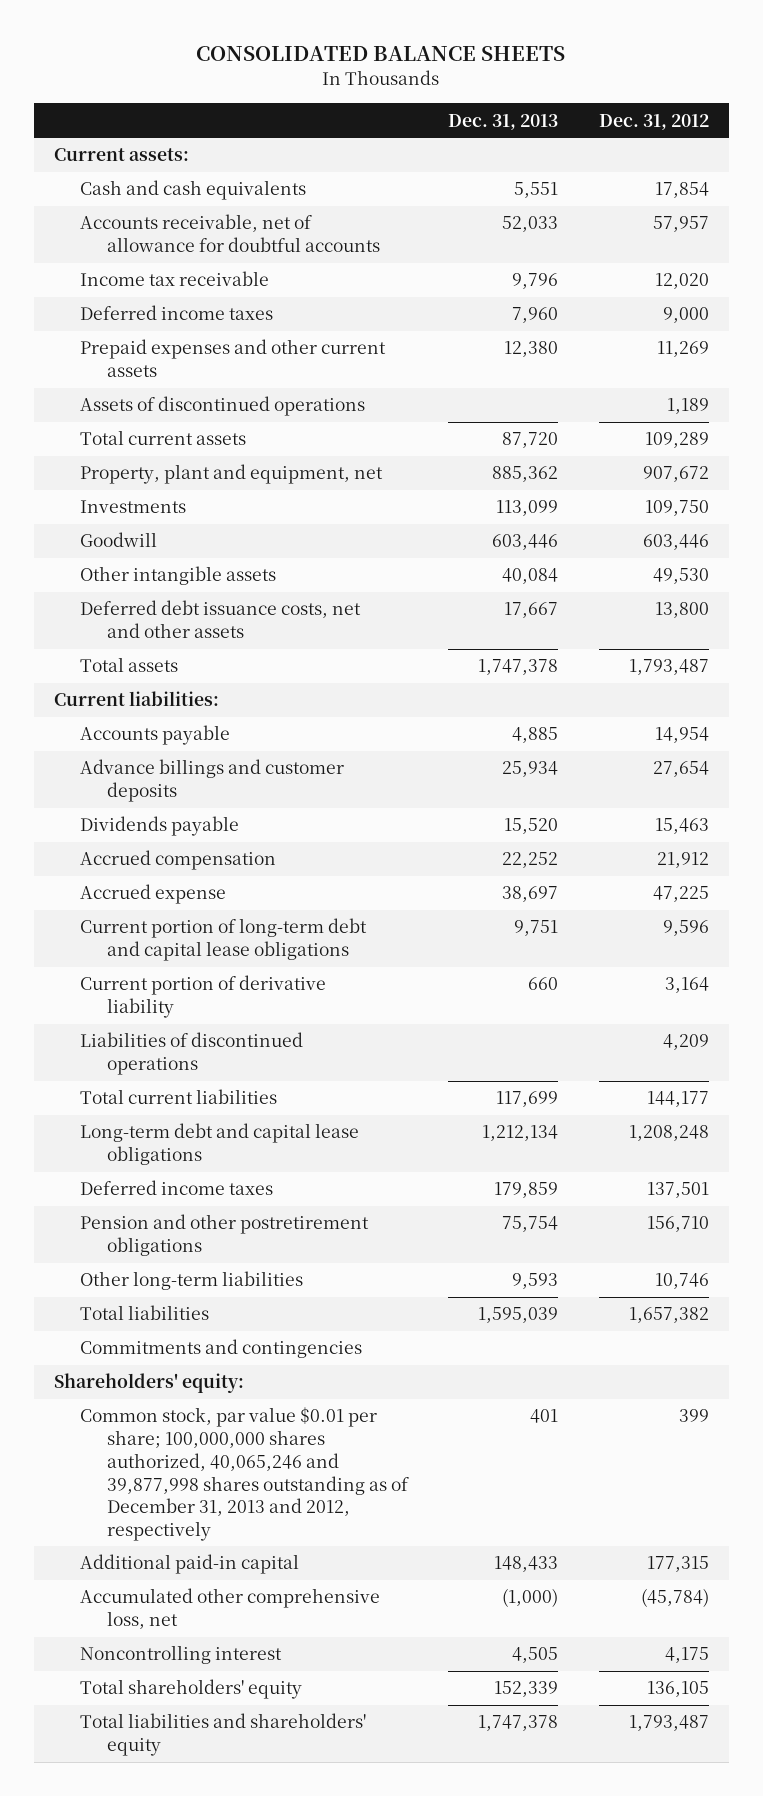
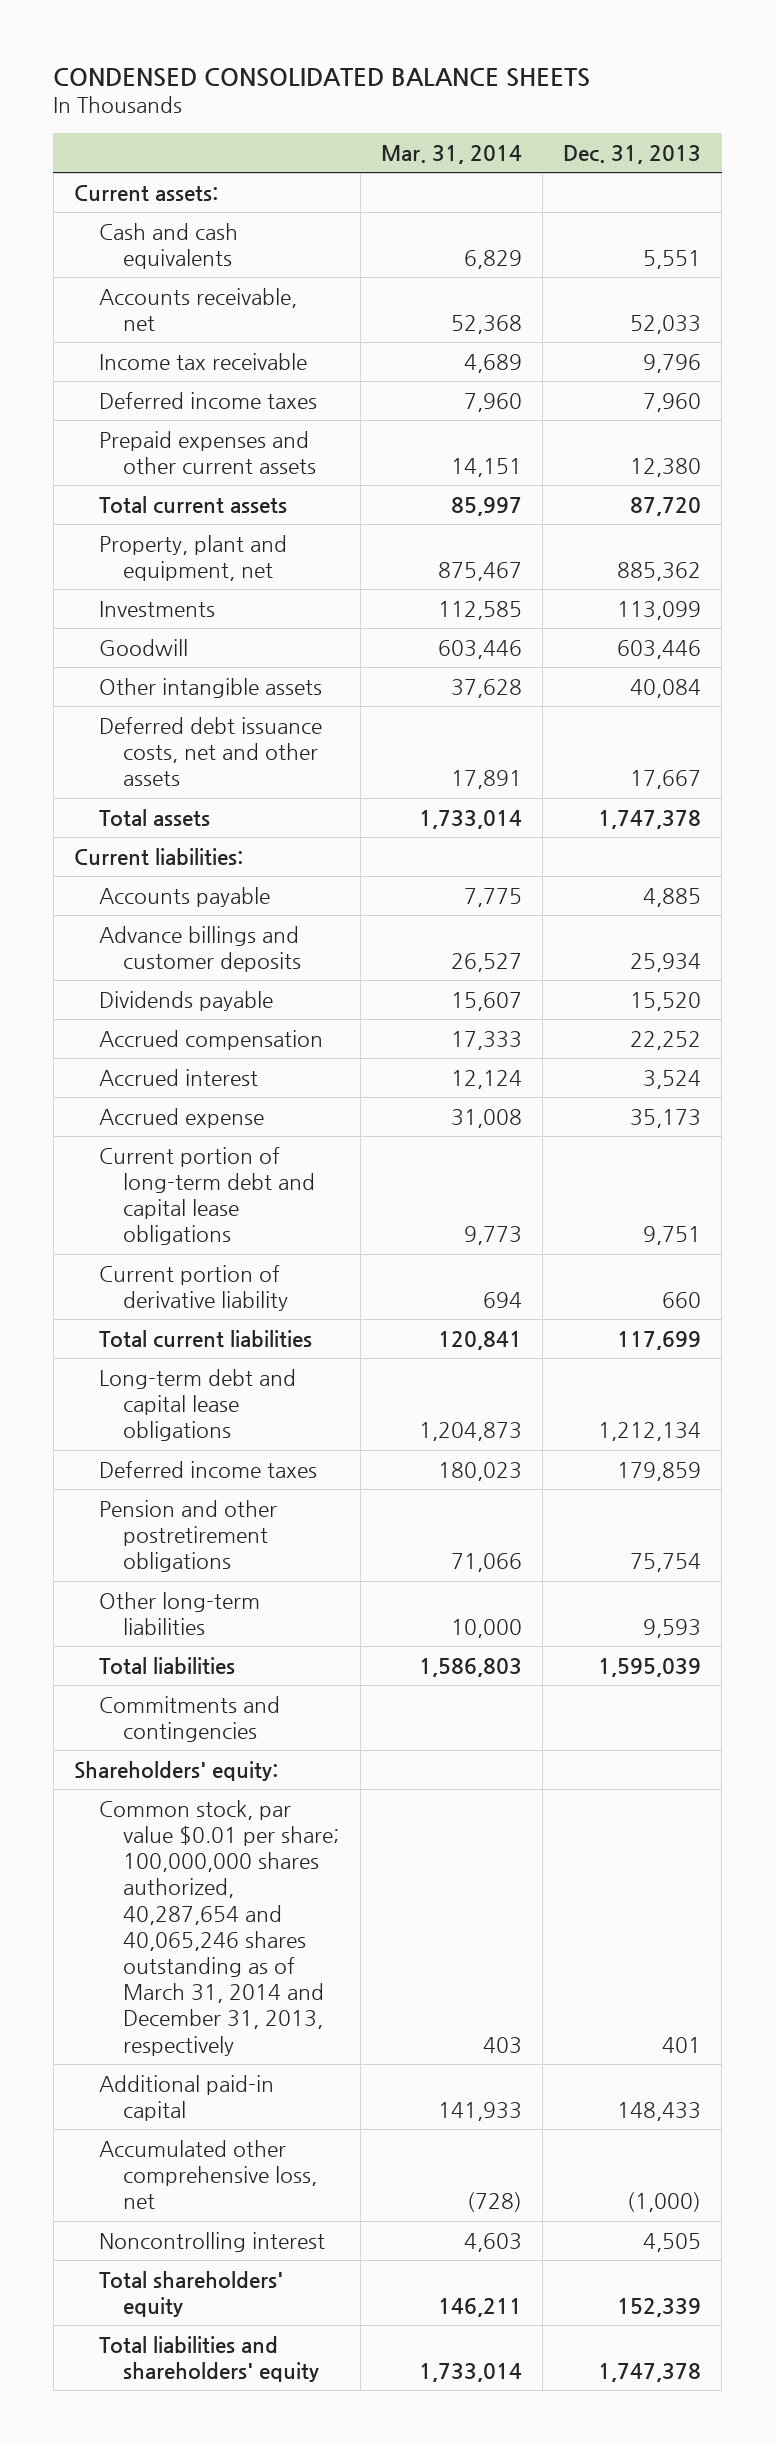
- CONSOLIDATED BALANCE SHEETS
+ CONDENSED CONSOLIDATED BALANCE SHEETS
- | Dec. 31, 2013 | Dec. 31, 2012
+ | Mar. 31, 2014 | Dec. 31, 2013
- Accounts receivable, net of allowance for doubtful accounts | 52,033 | 57,957
+ Accounts receivable, net | 52,368 | 52,033
- Assets of discontinued operations | | 1,189
- Accrued expense | 38,697 | 47,225
+ Accrued interest | 12,124 | 3,524
+ Accrued expense | 31,008 | 35,173
- Liabilities of discontinued operations | | 4,209
- Common stock, par value $0.01 per share; 100,000,000 shares authorized, 40,065,246 and 39,877,998 shares outstanding as of December 31, 2013 and 2012, respectively | 401 | 399
+ Common stock, par value $0.01 per share; 100,000,000 shares authorized, 40,287,654 and 40,065,246 shares outstanding as of March 31, 2014 and December 31, 2013, respectively | 403 | 401

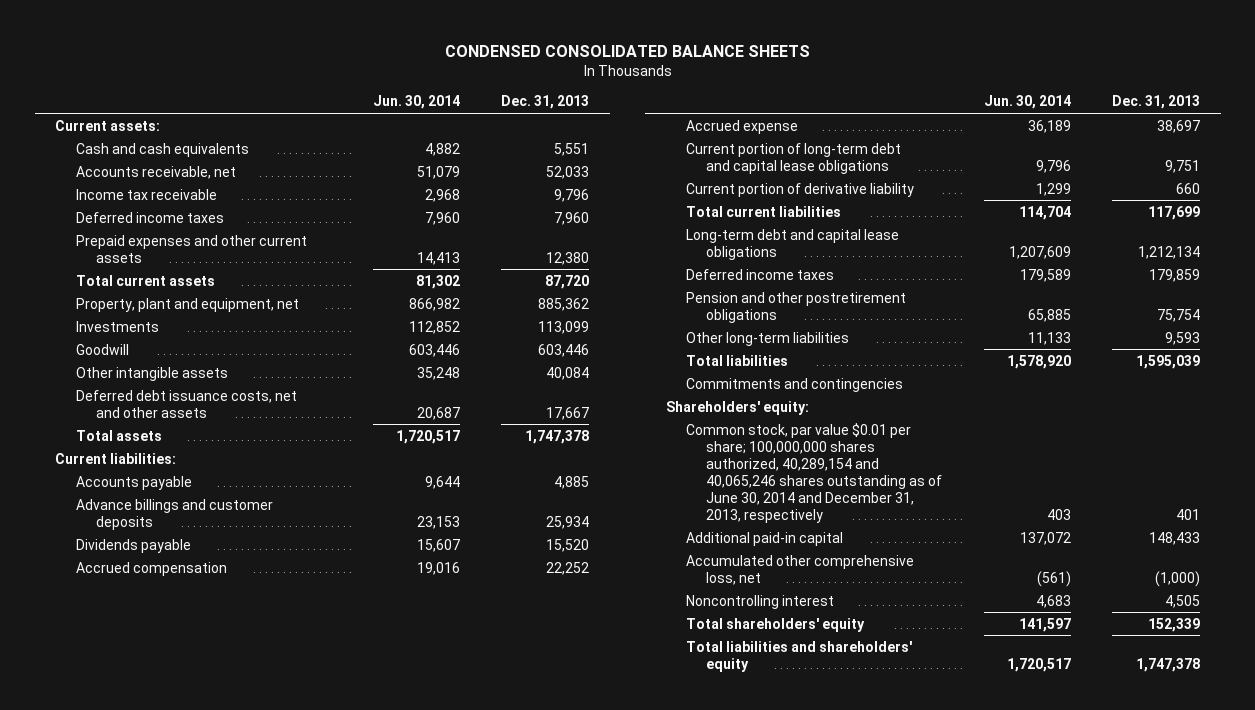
- | Mar. 31, 2014 | Dec. 31, 2013
+ | Jun. 30, 2014 | Dec. 31, 2013
- Accrued interest | 12,124 | 3,524
- Accrued expense | 31,008 | 35,173
+ Accrued expense | 36,189 | 38,697
- Common stock, par value $0.01 per share; 100,000,000 shares authorized, 40,287,654 and 40,065,246 shares outstanding as of March 31, 2014 and December 31, 2013, respectively | 403 | 401
+ Common stock, par value $0.01 per share; 100,000,000 shares authorized, 40,289,154 and 40,065,246 shares outstanding as of June 30, 2014 and December 31, 2013, respectively | 403 | 401

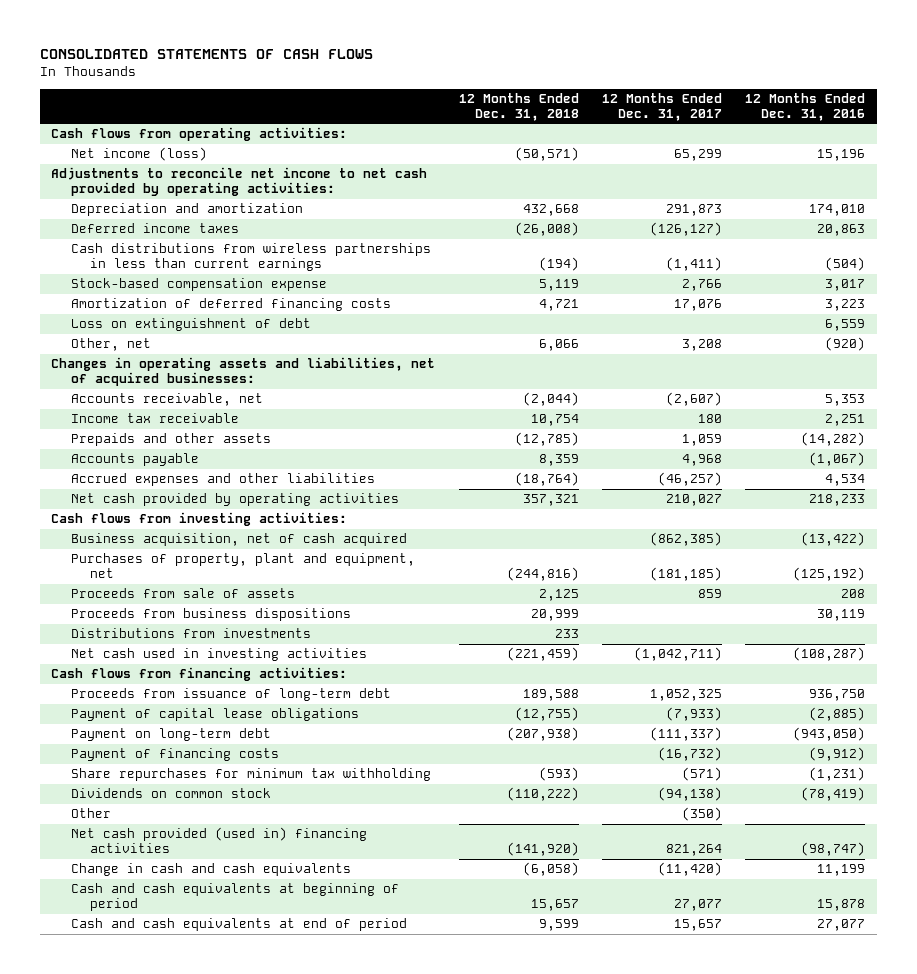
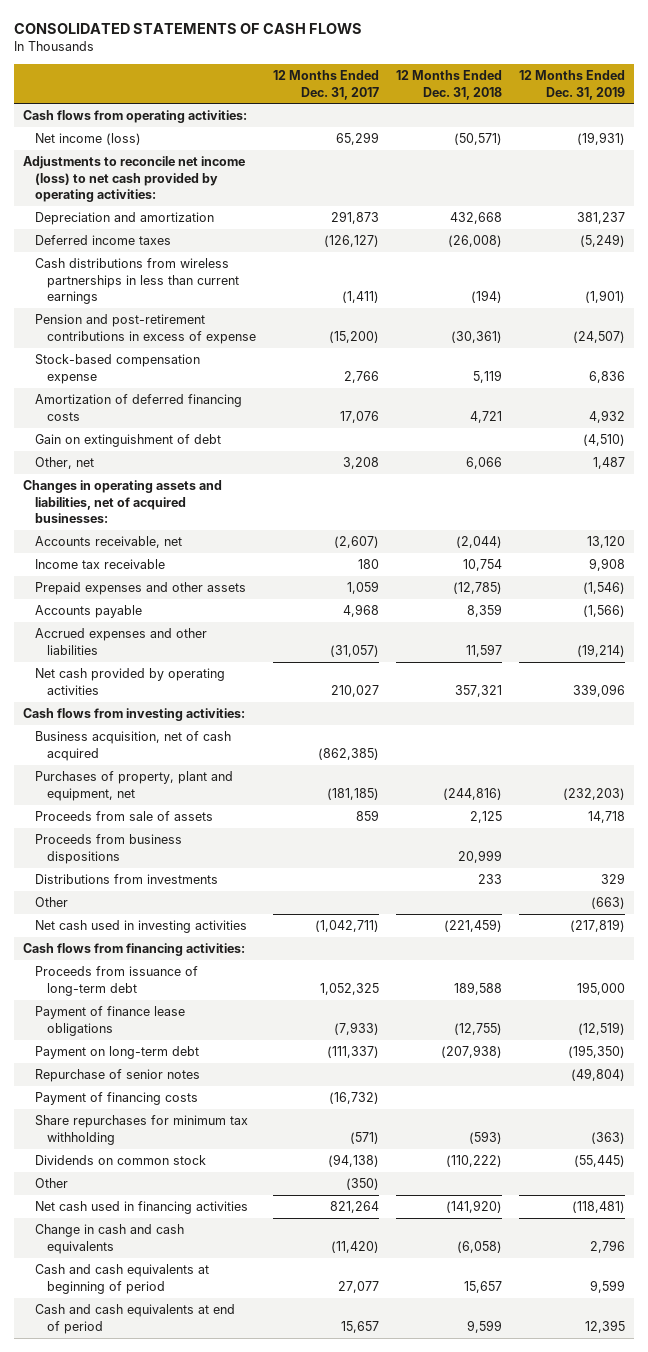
- | 12 Months Ended Dec. 31, 2018 | 12 Months Ended Dec. 31, 2017 | 12 Months Ended Dec. 31, 2016
+ | 12 Months Ended Dec. 31, 2017 | 12 Months Ended Dec. 31, 2018 | 12 Months Ended Dec. 31, 2019
- Adjustments to reconcile net income to net cash provided by operating activities:
+ Adjustments to reconcile net income (loss) to net cash provided by operating activities:
+ Pension and post-retirement contributions in excess of expense | (15,200) | (30,361) | (24,507)
- Loss on extinguishment of debt | | | 6,559
+ Gain on extinguishment of debt | | | (4,510)
- Prepaids and other assets | (12,785) | 1,059 | (14,282)
+ Prepaid expenses and other assets | 1,059 | (12,785) | (1,546)
- Accrued expenses and other liabilities | (18,764) | (46,257) | 4,534
+ Accrued expenses and other liabilities | (31,057) | 11,597 | (19,214)
+ Other | | | (663)
- Payment of capital lease obligations | (12,755) | (7,933) | (2,885)
+ Payment of finance lease obligations | (7,933) | (12,755) | (12,519)
+ Repurchase of senior notes | | | (49,804)
- Net cash provided (used in) financing activities | (141,920) | 821,264 | (98,747)
+ Net cash used in financing activities | 821,264 | (141,920) | (118,481)

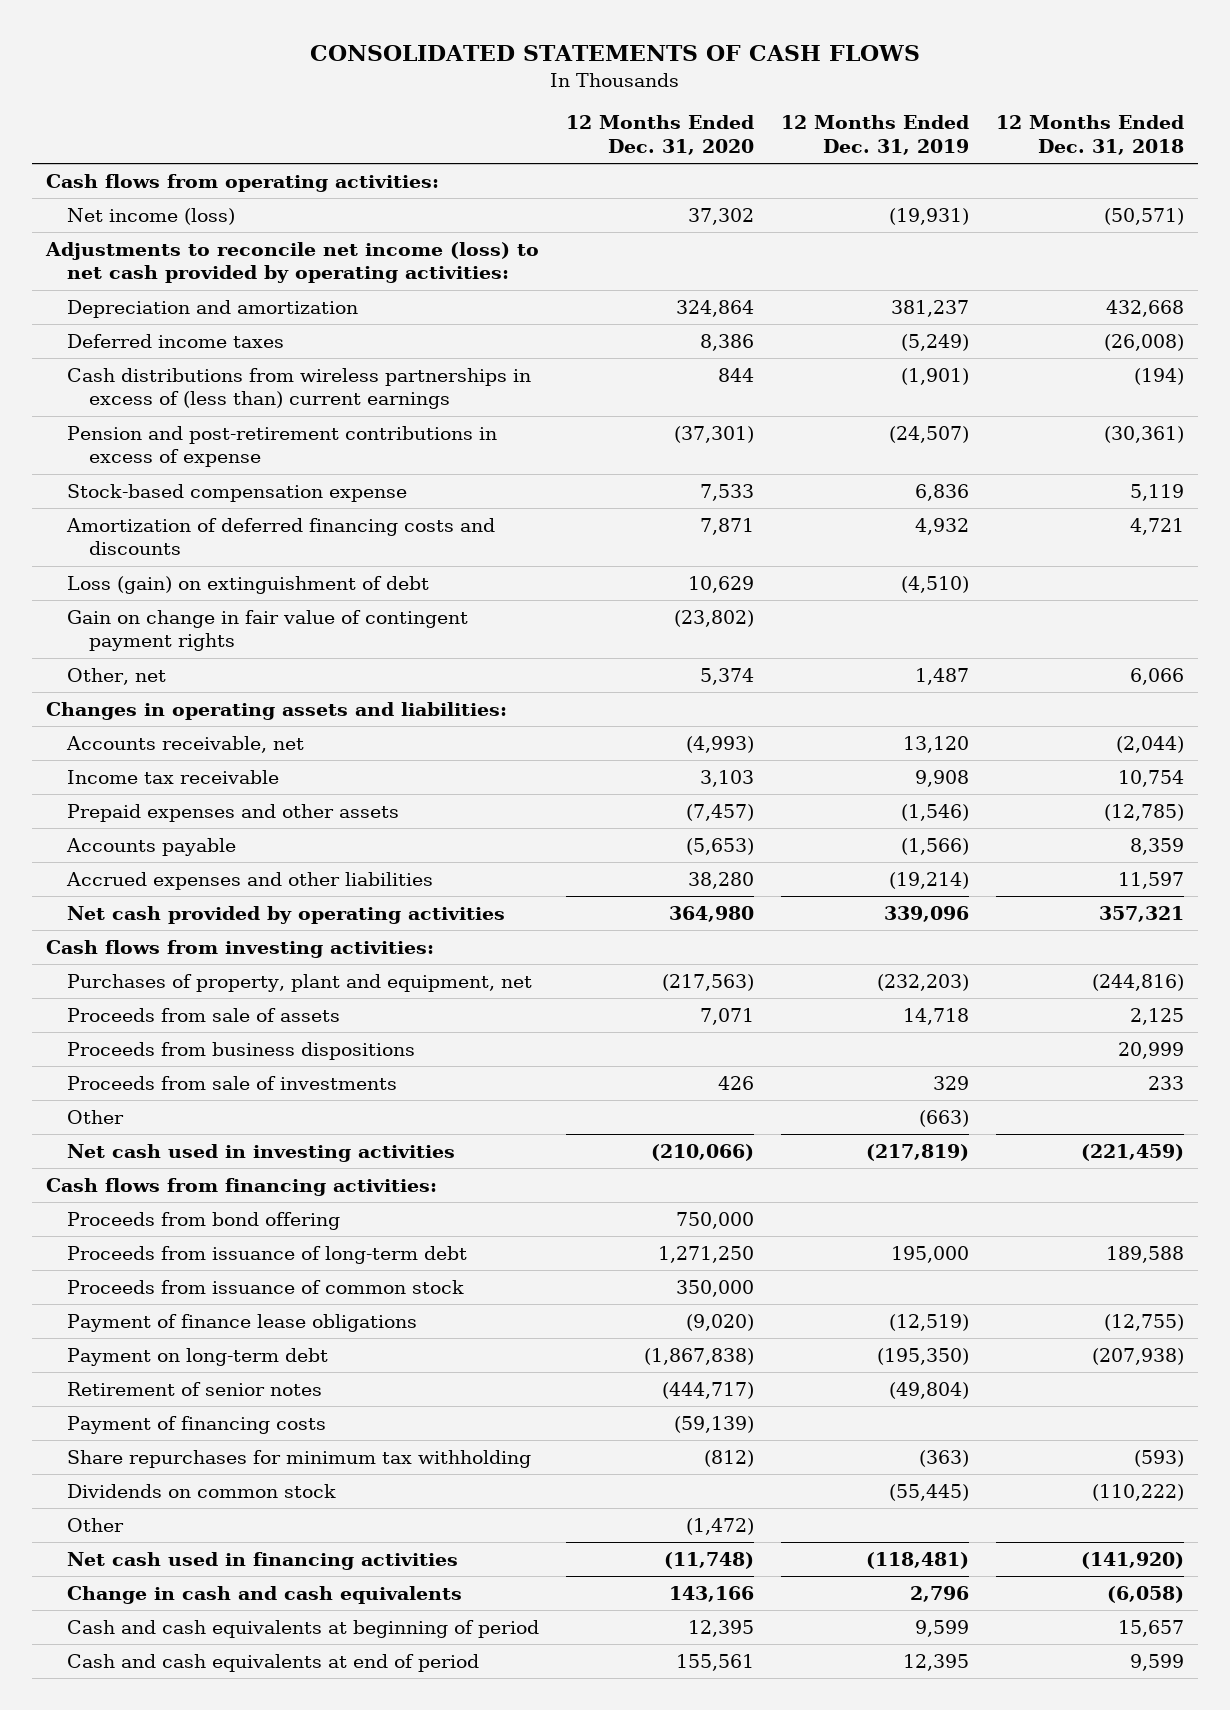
- | 12 Months Ended Dec. 31, 2017 | 12 Months Ended Dec. 31, 2018 | 12 Months Ended Dec. 31, 2019
+ | 12 Months Ended Dec. 31, 2020 | 12 Months Ended Dec. 31, 2019 | 12 Months Ended Dec. 31, 2018
- Cash distributions from wireless partnerships in less than current earnings | (1,411) | (194) | (1,901)
+ Cash distributions from wireless partnerships in excess of (less than) current earnings | 844 | (1,901) | (194)
- Amortization of deferred financing costs | 17,076 | 4,721 | 4,932
- Gain on extinguishment of debt | | | (4,510)
+ Amortization of deferred financing costs and discounts | 7,871 | 4,932 | 4,721
+ Loss (gain) on extinguishment of debt | 10,629 | (4,510) |
+ Gain on change in fair value of contingent payment rights | (23,802) | |
- Changes in operating assets and liabilities, net of acquired businesses:
+ Changes in operating assets and liabilities:
- Business acquisition, net of cash acquired | (862,385) | |
- Distributions from investments | | 233 | 329
+ Proceeds from sale of investments | 426 | 329 | 233
+ Proceeds from bond offering | 750,000 | |
+ Proceeds from issuance of common stock | 350,000 | |
- Repurchase of senior notes | | | (49,804)
+ Retirement of senior notes | (444,717) | (49,804) |

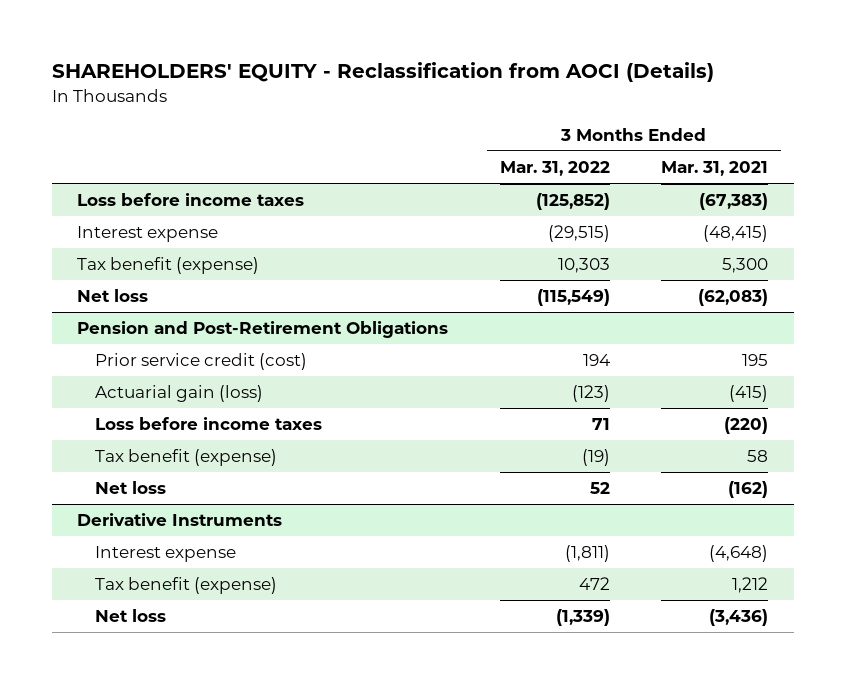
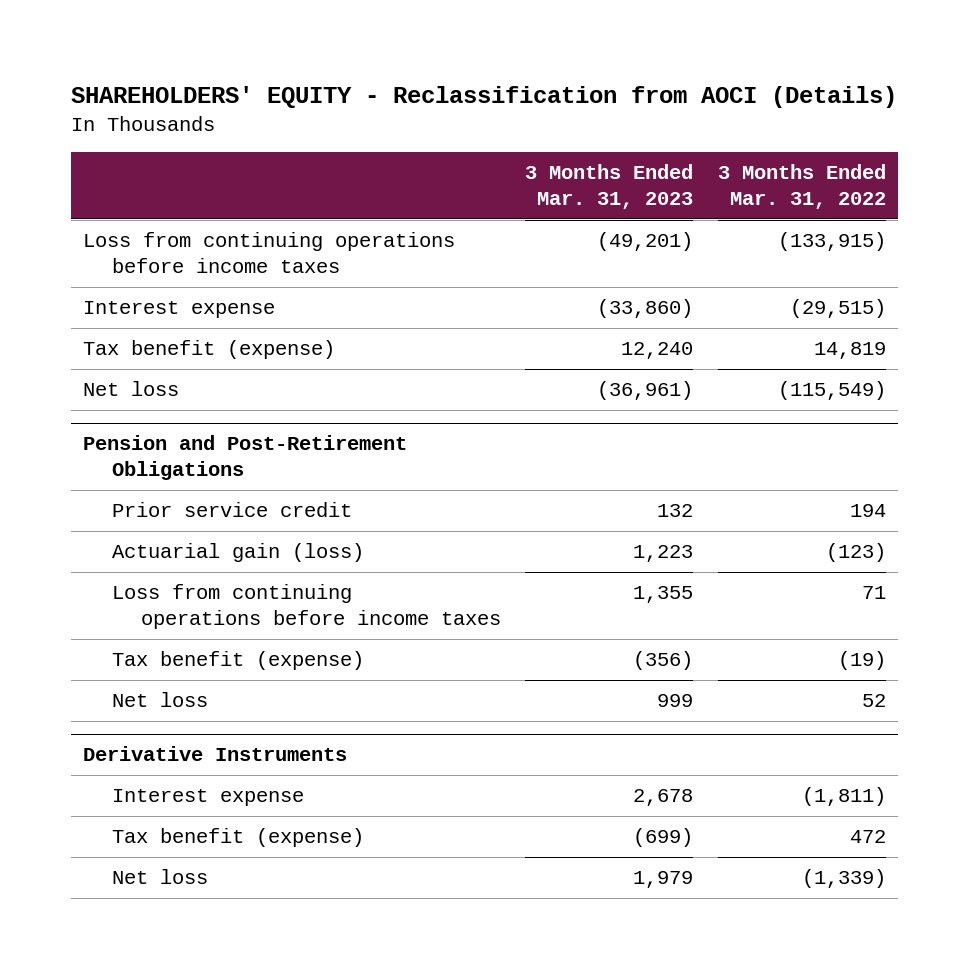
- | 3 Months Ended Mar. 31, 2022 | 3 Months Ended Mar. 31, 2021
+ | 3 Months Ended Mar. 31, 2023 | 3 Months Ended Mar. 31, 2022
- Loss before income taxes | (125,852) | (67,383)
+ Loss from continuing operations before income taxes | (49,201) | (133,915)
- Tax benefit (expense) | 10,303 | 5,300
+ Tax benefit (expense) | 12,240 | 14,819
@ Pension and Post-Retirement Obligations
- Prior service credit (cost) | 194 | 195
+ Prior service credit | 132 | 194
- Loss before income taxes | 71 | (220)
+ Loss from continuing operations before income taxes | 1,355 | 71

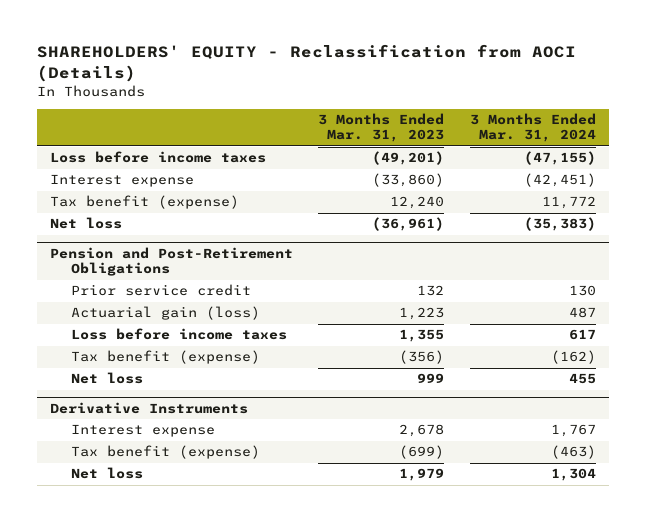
- | 3 Months Ended Mar. 31, 2023 | 3 Months Ended Mar. 31, 2022
+ | 3 Months Ended Mar. 31, 2023 | 3 Months Ended Mar. 31, 2024
- Loss from continuing operations before income taxes | (49,201) | (133,915)
+ Loss before income taxes | (49,201) | (47,155)
@ Pension and Post-Retirement Obligations
- Loss from continuing operations before income taxes | 1,355 | 71
+ Loss before income taxes | 1,355 | 617

